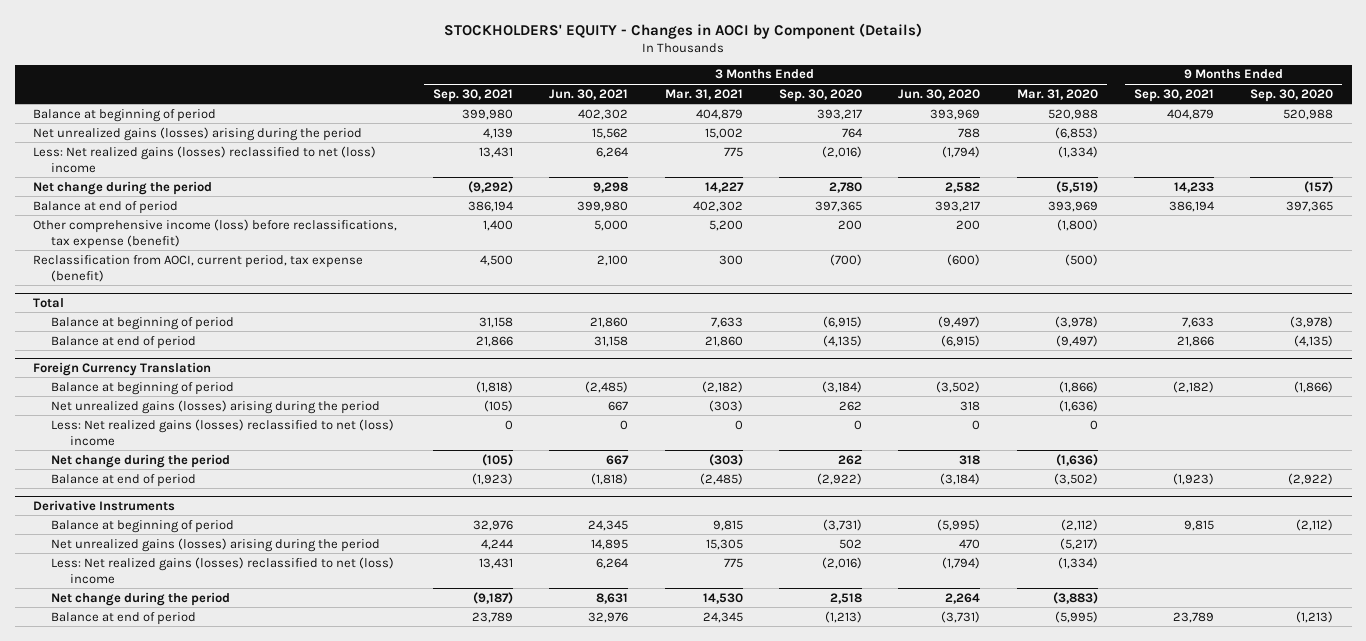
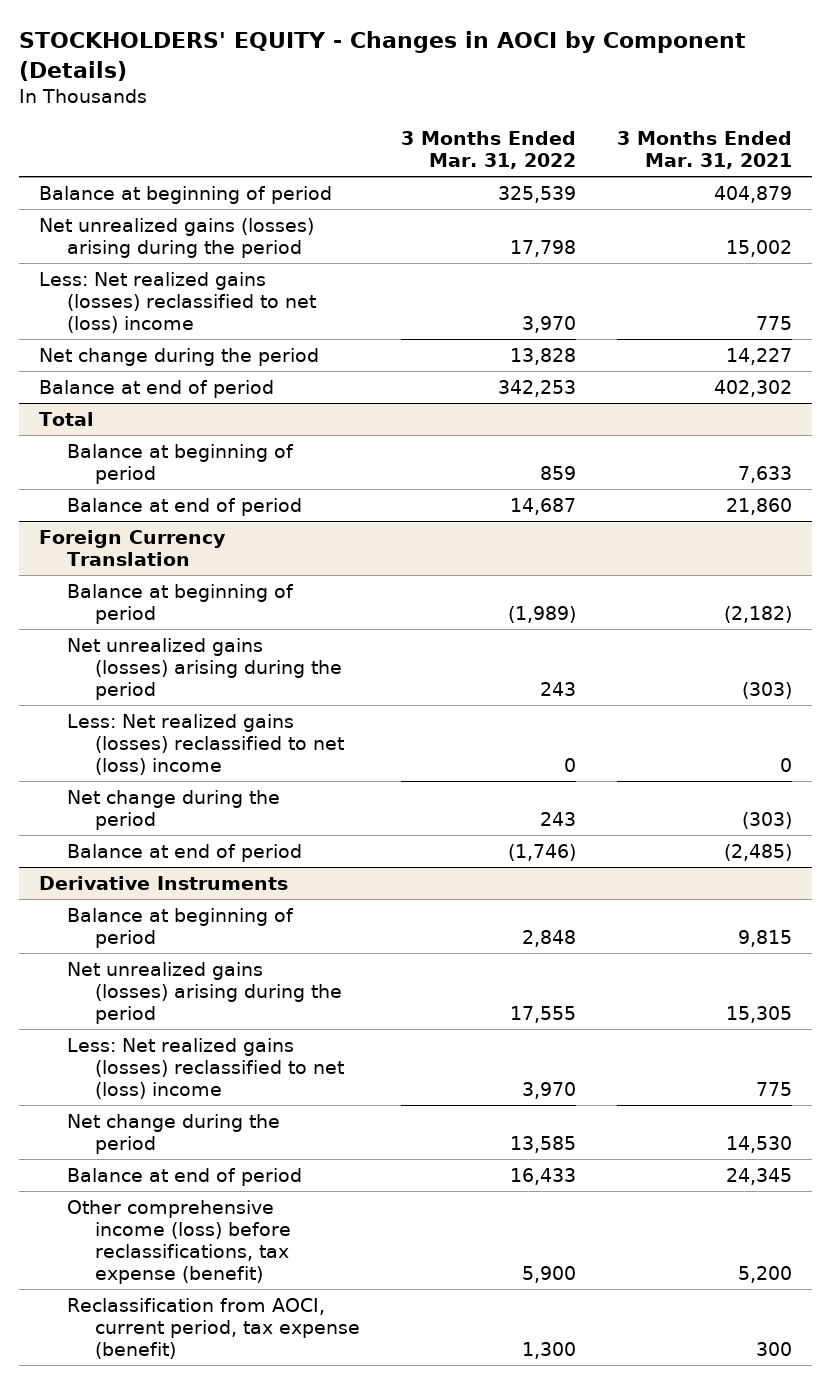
- | 3 Months Ended Sep. 30, 2021 | 3 Months Ended Jun. 30, 2021 | 3 Months Ended Mar. 31, 2021 | 3 Months Ended Sep. 30, 2020 | 3 Months Ended Jun. 30, 2020 | 3 Months Ended Mar. 31, 2020 | 9 Months Ended Sep. 30, 2021 | 9 Months Ended Sep. 30, 2020
+ | 3 Months Ended Mar. 31, 2022 | 3 Months Ended Mar. 31, 2021
- Other comprehensive income (loss) before reclassifications, tax expense (benefit) | 1,400 | 5,000 | 5,200 | 200 | 200 | (1,800) | |
- Reclassification from AOCI, current period, tax expense (benefit) | 4,500 | 2,100 | 300 | (700) | (600) | (500) | |
@ Derivative Instruments
+ Other comprehensive income (loss) before reclassifications, tax expense (benefit) | 5,900 | 5,200
+ Reclassification from AOCI, current period, tax expense (benefit) | 1,300 | 300

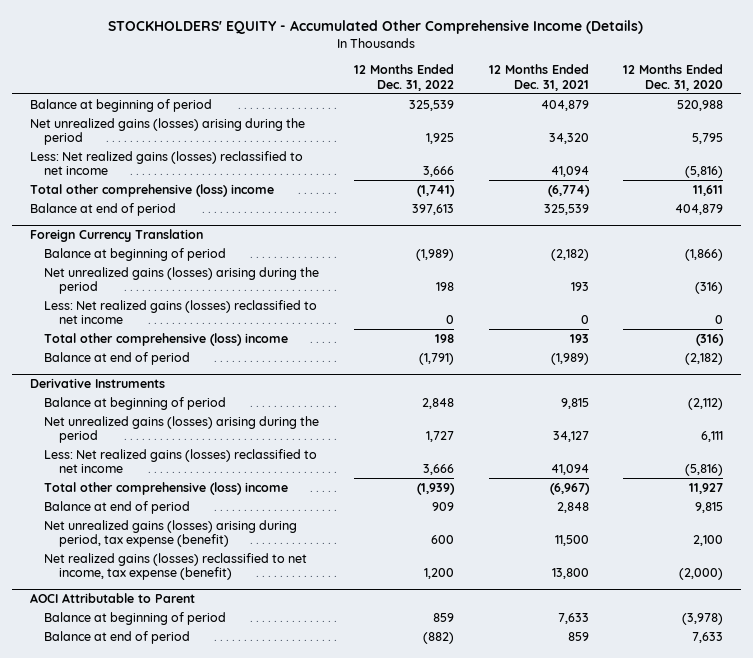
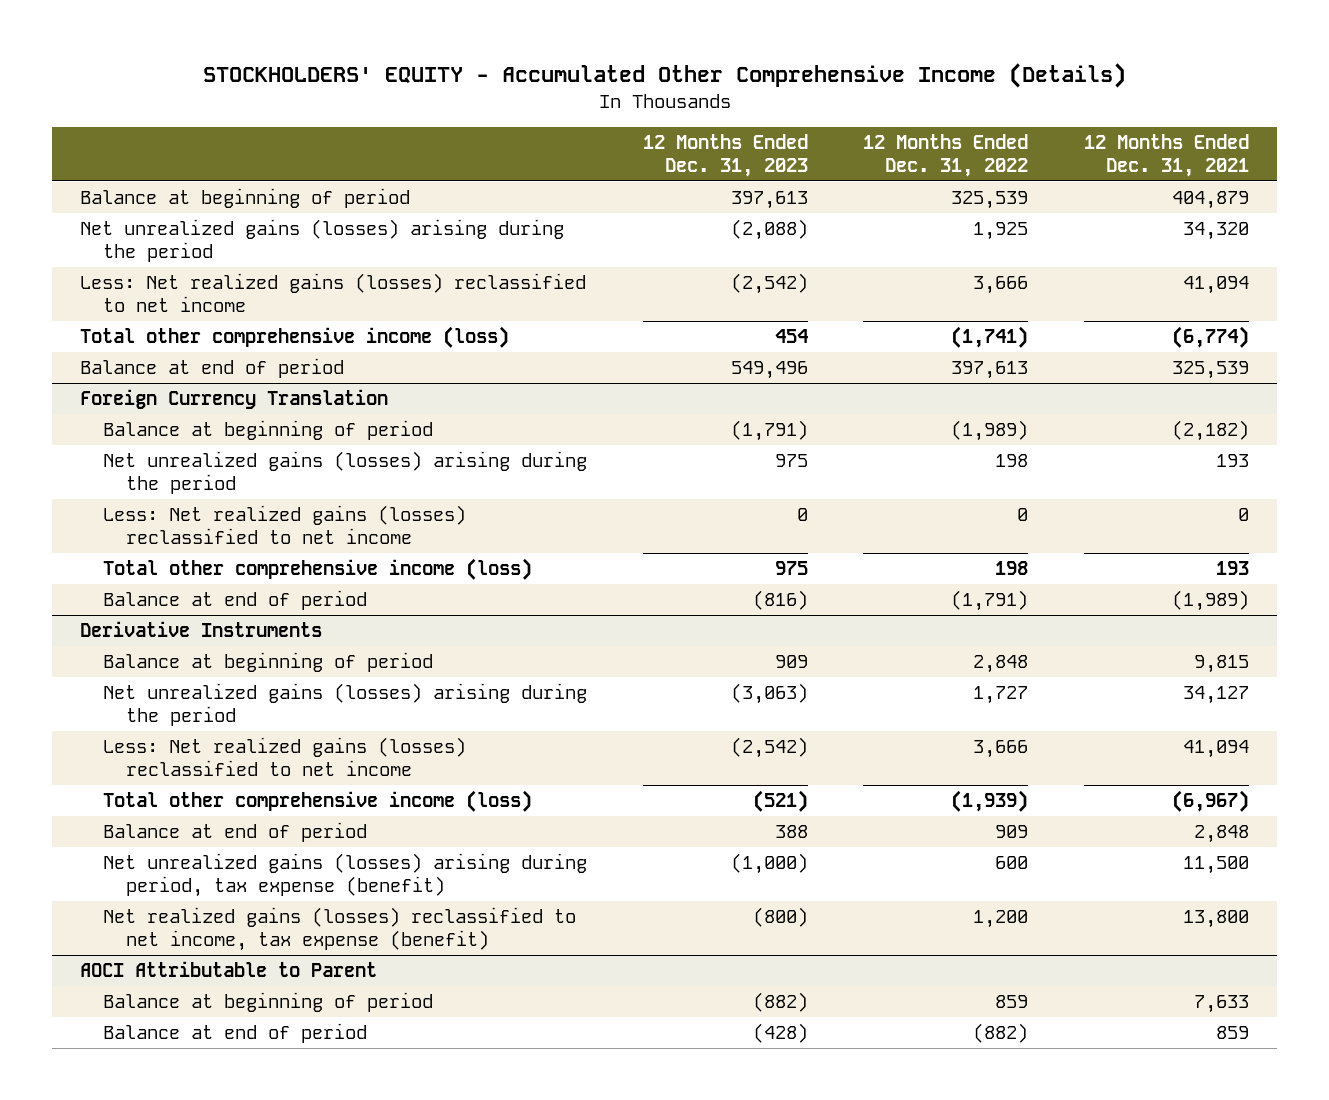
- | 12 Months Ended Dec. 31, 2022 | 12 Months Ended Dec. 31, 2021 | 12 Months Ended Dec. 31, 2020
+ | 12 Months Ended Dec. 31, 2023 | 12 Months Ended Dec. 31, 2022 | 12 Months Ended Dec. 31, 2021
- Total other comprehensive (loss) income | (1,741) | (6,774) | 11,611
+ Total other comprehensive income (loss) | 454 | (1,741) | (6,774)
@ Foreign Currency Translation
- Total other comprehensive (loss) income | 198 | 193 | (316)
+ Total other comprehensive income (loss) | 975 | 198 | 193
@ Derivative Instruments
- Total other comprehensive (loss) income | (1,939) | (6,967) | 11,927
+ Total other comprehensive income (loss) | (521) | (1,939) | (6,967)

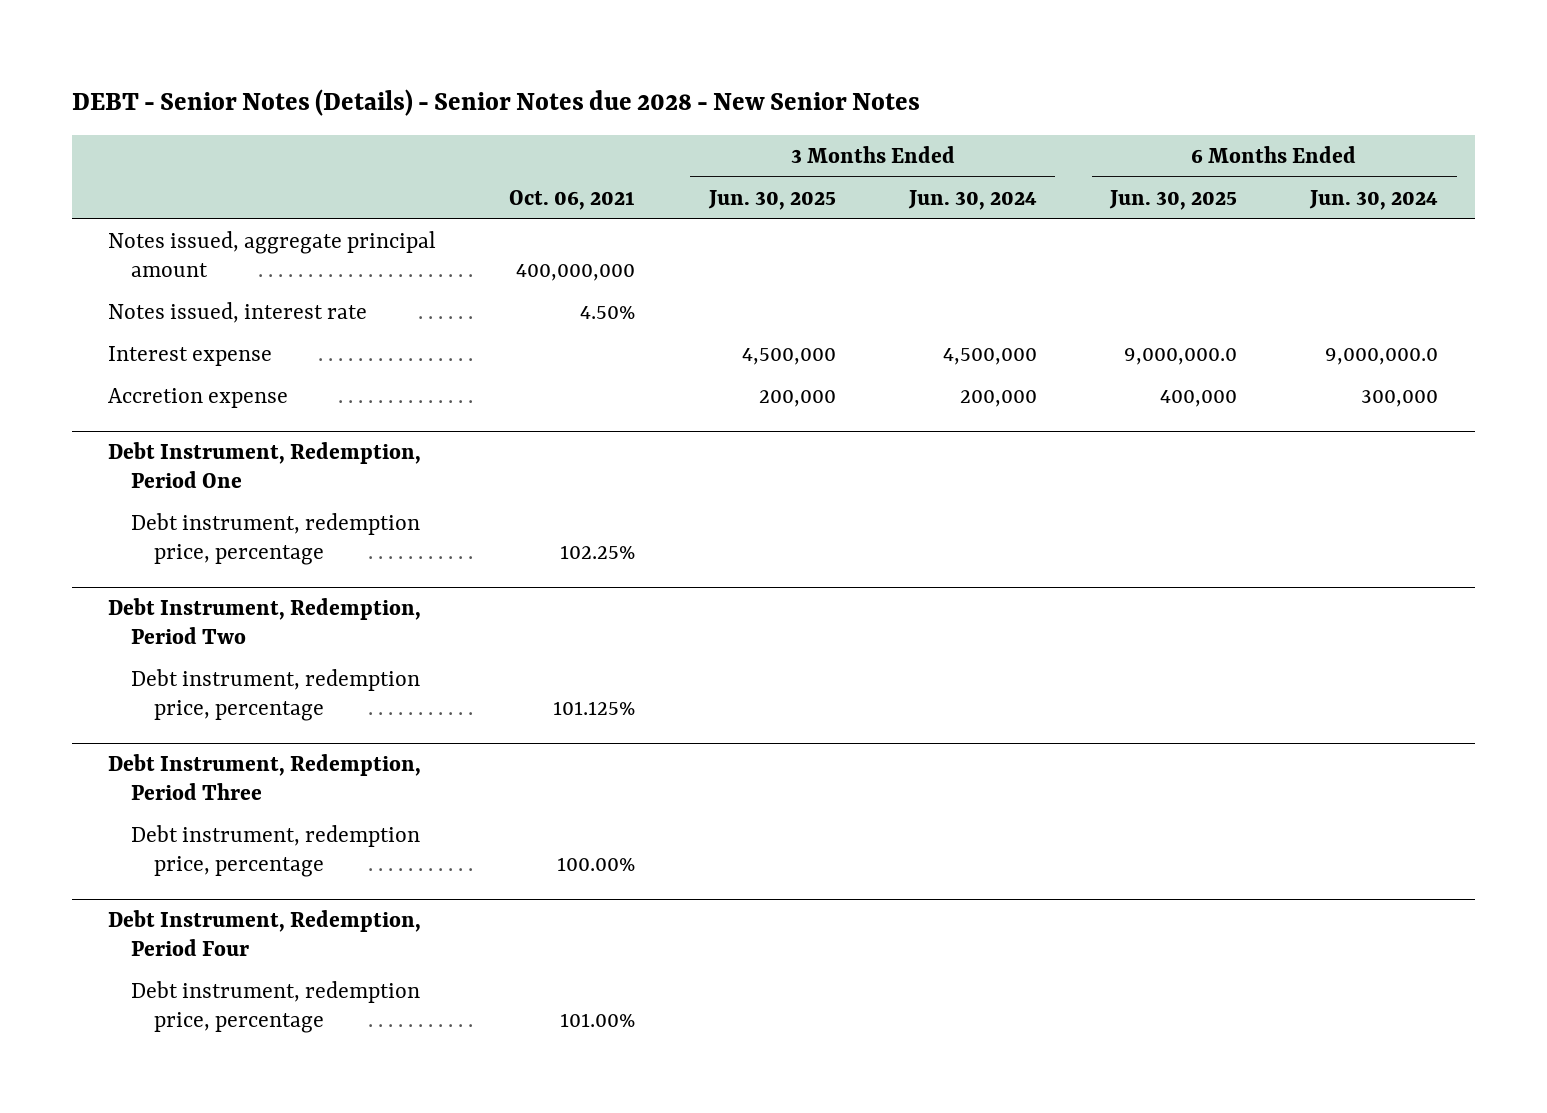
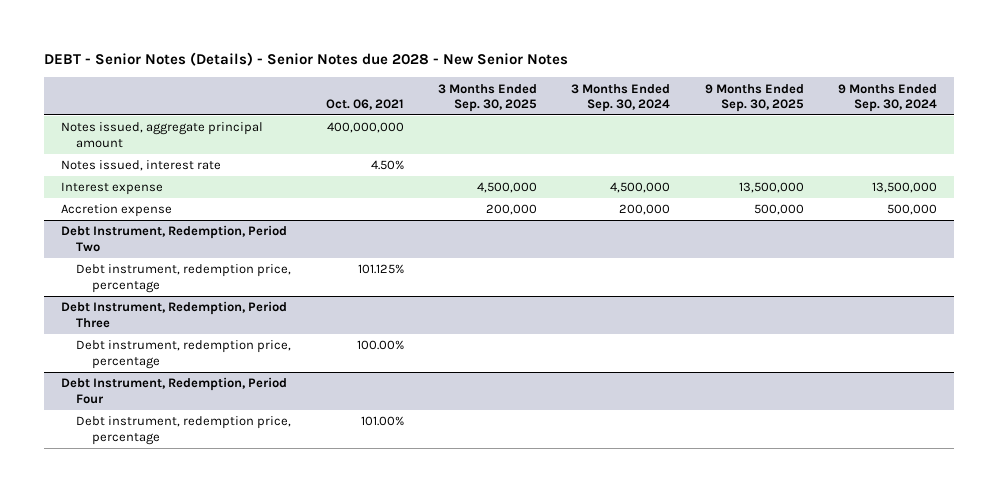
- | Oct. 06, 2021 | 3 Months Ended Jun. 30, 2025 | 3 Months Ended Jun. 30, 2024 | 6 Months Ended Jun. 30, 2025 | 6 Months Ended Jun. 30, 2024
+ | Oct. 06, 2021 | 3 Months Ended Sep. 30, 2025 | 3 Months Ended Sep. 30, 2024 | 9 Months Ended Sep. 30, 2025 | 9 Months Ended Sep. 30, 2024
- Debt Instrument, Redemption, Period One
- Debt instrument, redemption price, percentage | 102.25% | | | |

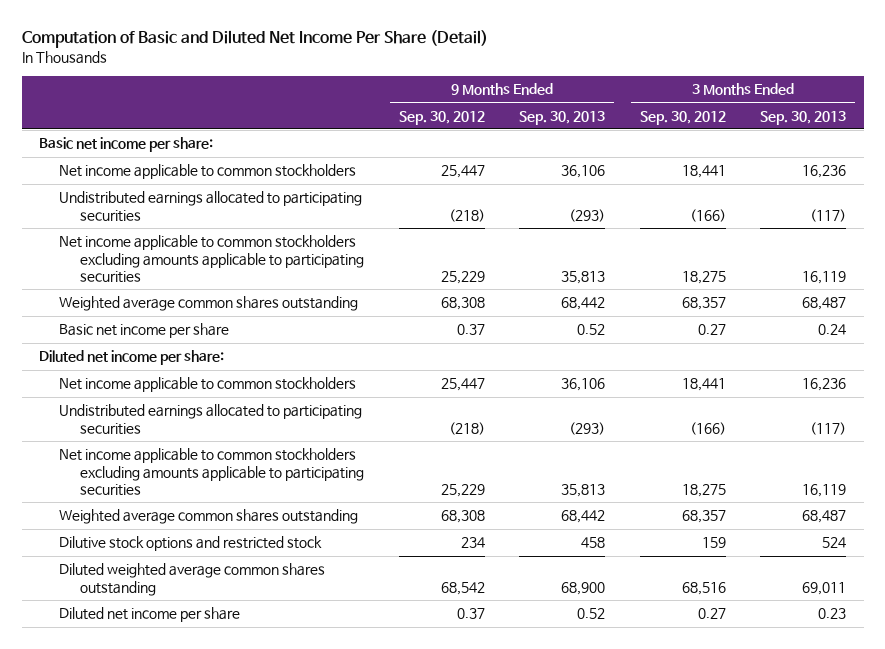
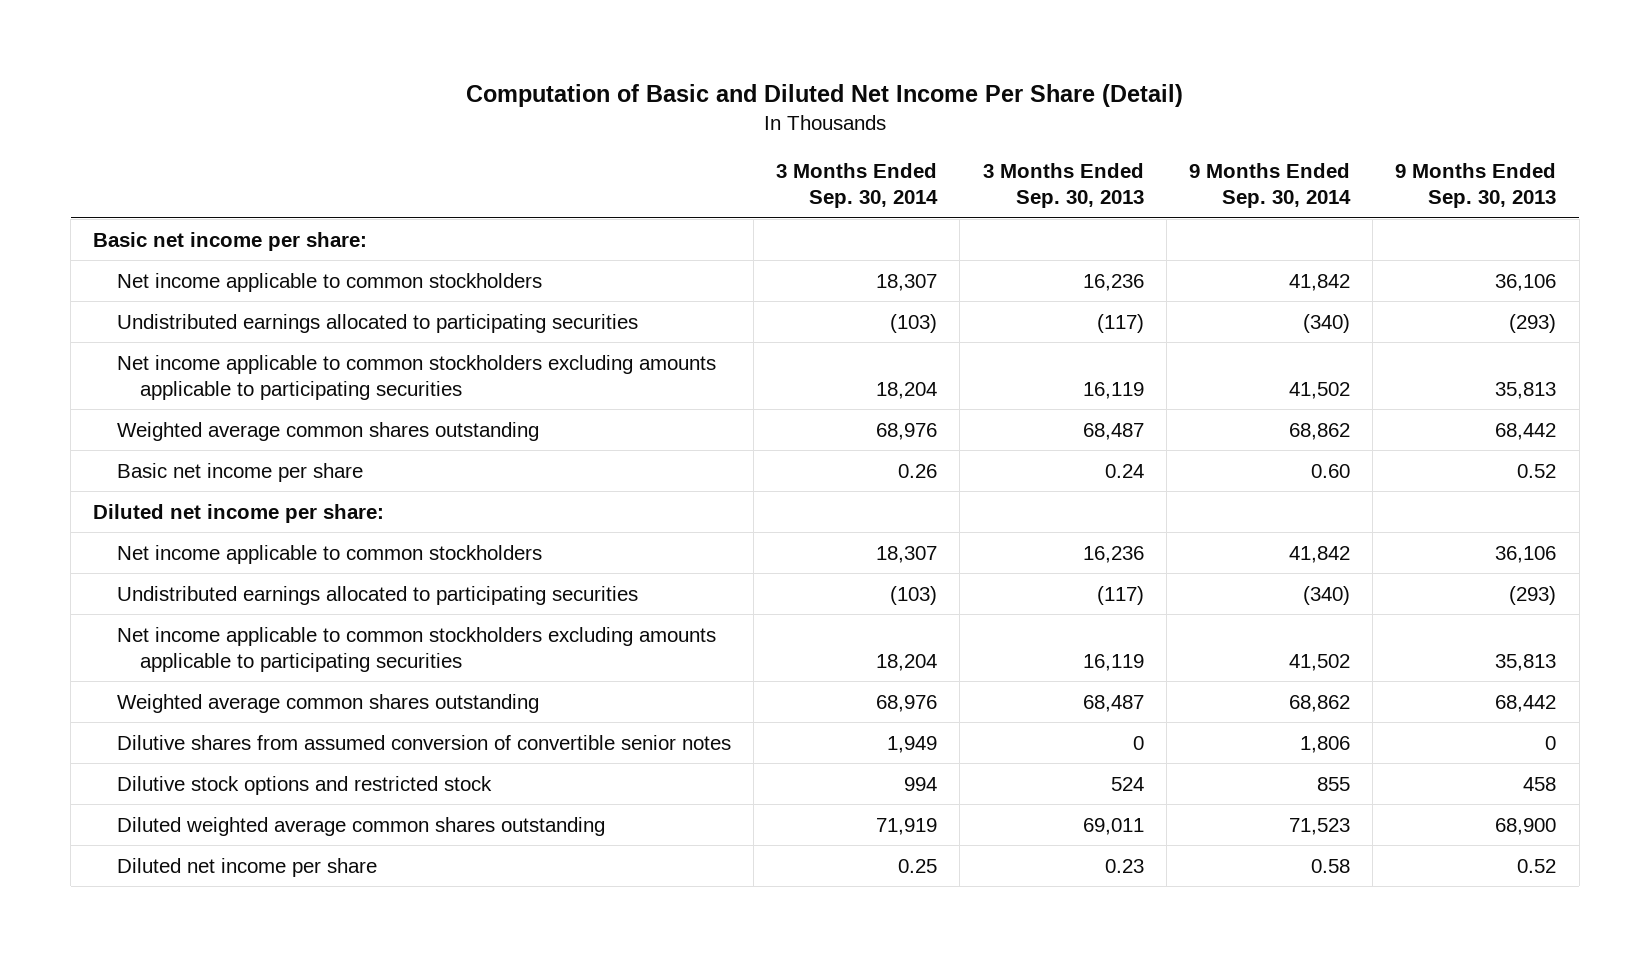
- | 9 Months Ended Sep. 30, 2012 | 9 Months Ended Sep. 30, 2013 | 3 Months Ended Sep. 30, 2012 | 3 Months Ended Sep. 30, 2013
+ | 3 Months Ended Sep. 30, 2014 | 3 Months Ended Sep. 30, 2013 | 9 Months Ended Sep. 30, 2014 | 9 Months Ended Sep. 30, 2013
+ Dilutive shares from assumed conversion of convertible senior notes | 1,949 | 0 | 1,806 | 0

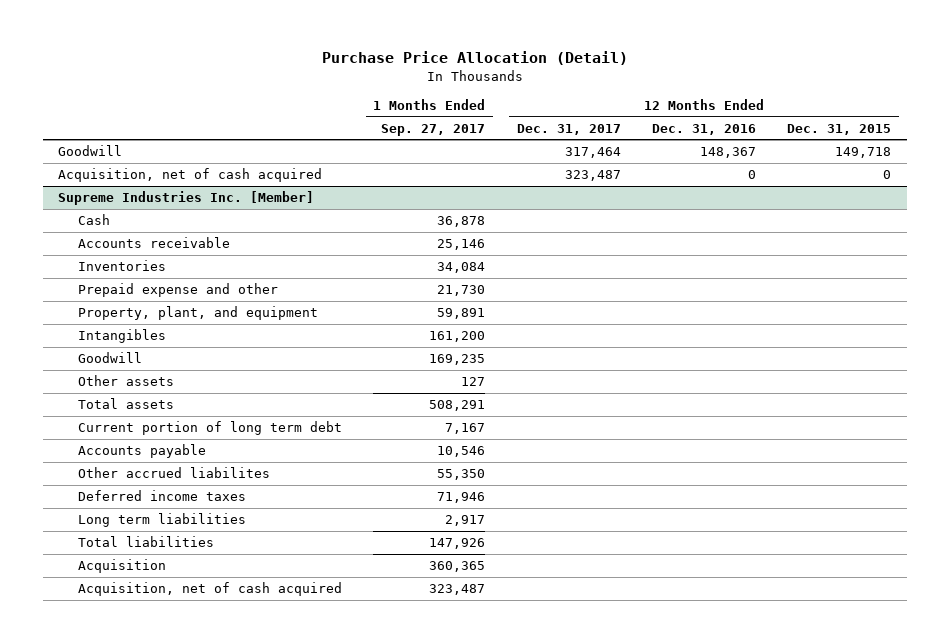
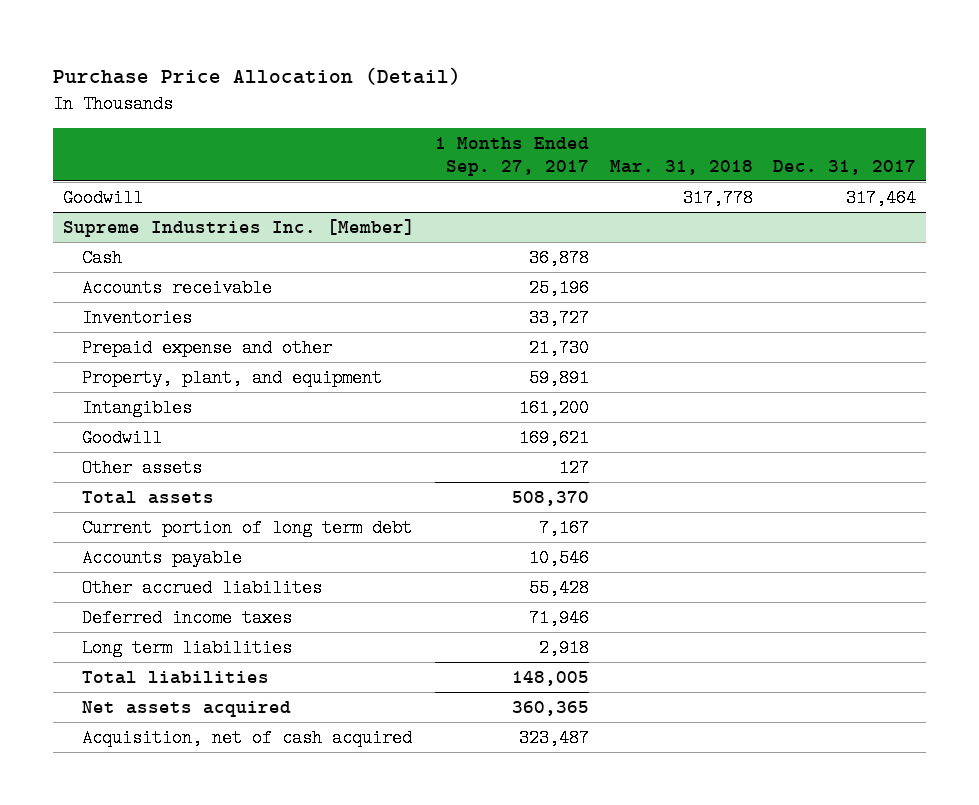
- | 1 Months Ended Sep. 27, 2017 | 12 Months Ended Dec. 31, 2017 | 12 Months Ended Dec. 31, 2016 | 12 Months Ended Dec. 31, 2015
+ | 1 Months Ended Sep. 27, 2017 | Mar. 31, 2018 | Dec. 31, 2017
- Acquisition, net of cash acquired | | 323,487 | 0 | 0
@ Supreme Industries Inc. [Member]
- Accounts receivable | 25,146 | | |
- Inventories | 34,084 | | |
+ Accounts receivable | 25,196 | |
+ Inventories | 33,727 | |
- Goodwill | 169,235 | | |
+ Goodwill | 169,621 | |
- Total assets | 508,291 | | |
+ Total assets | 508,370 | |
- Other accrued liabilites | 55,350 | | |
+ Other accrued liabilites | 55,428 | |
- Long term liabilities | 2,917 | | |
- Total liabilities | 147,926 | | |
- Acquisition | 360,365 | | |
+ Long term liabilities | 2,918 | |
+ Total liabilities | 148,005 | |
+ Net assets acquired | 360,365 | |

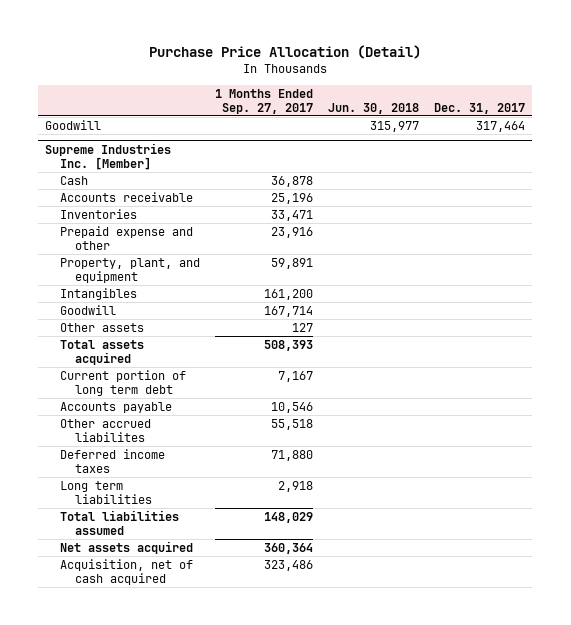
- | 1 Months Ended Sep. 27, 2017 | Mar. 31, 2018 | Dec. 31, 2017
+ | 1 Months Ended Sep. 27, 2017 | Jun. 30, 2018 | Dec. 31, 2017
@ Supreme Industries Inc. [Member]
- Inventories | 33,727 | |
- Prepaid expense and other | 21,730 | |
+ Inventories | 33,471 | |
+ Prepaid expense and other | 23,916 | |
- Goodwill | 169,621 | |
+ Goodwill | 167,714 | |
- Total assets | 508,370 | |
+ Total assets acquired | 508,393 | |
- Other accrued liabilites | 55,428 | |
- Deferred income taxes | 71,946 | |
+ Other accrued liabilites | 55,518 | |
+ Deferred income taxes | 71,880 | |
- Total liabilities | 148,005 | |
- Net assets acquired | 360,365 | |
- Acquisition, net of cash acquired | 323,487 | |
+ Total liabilities assumed | 148,029 | |
+ Net assets acquired | 360,364 | |
+ Acquisition, net of cash acquired | 323,486 | |

